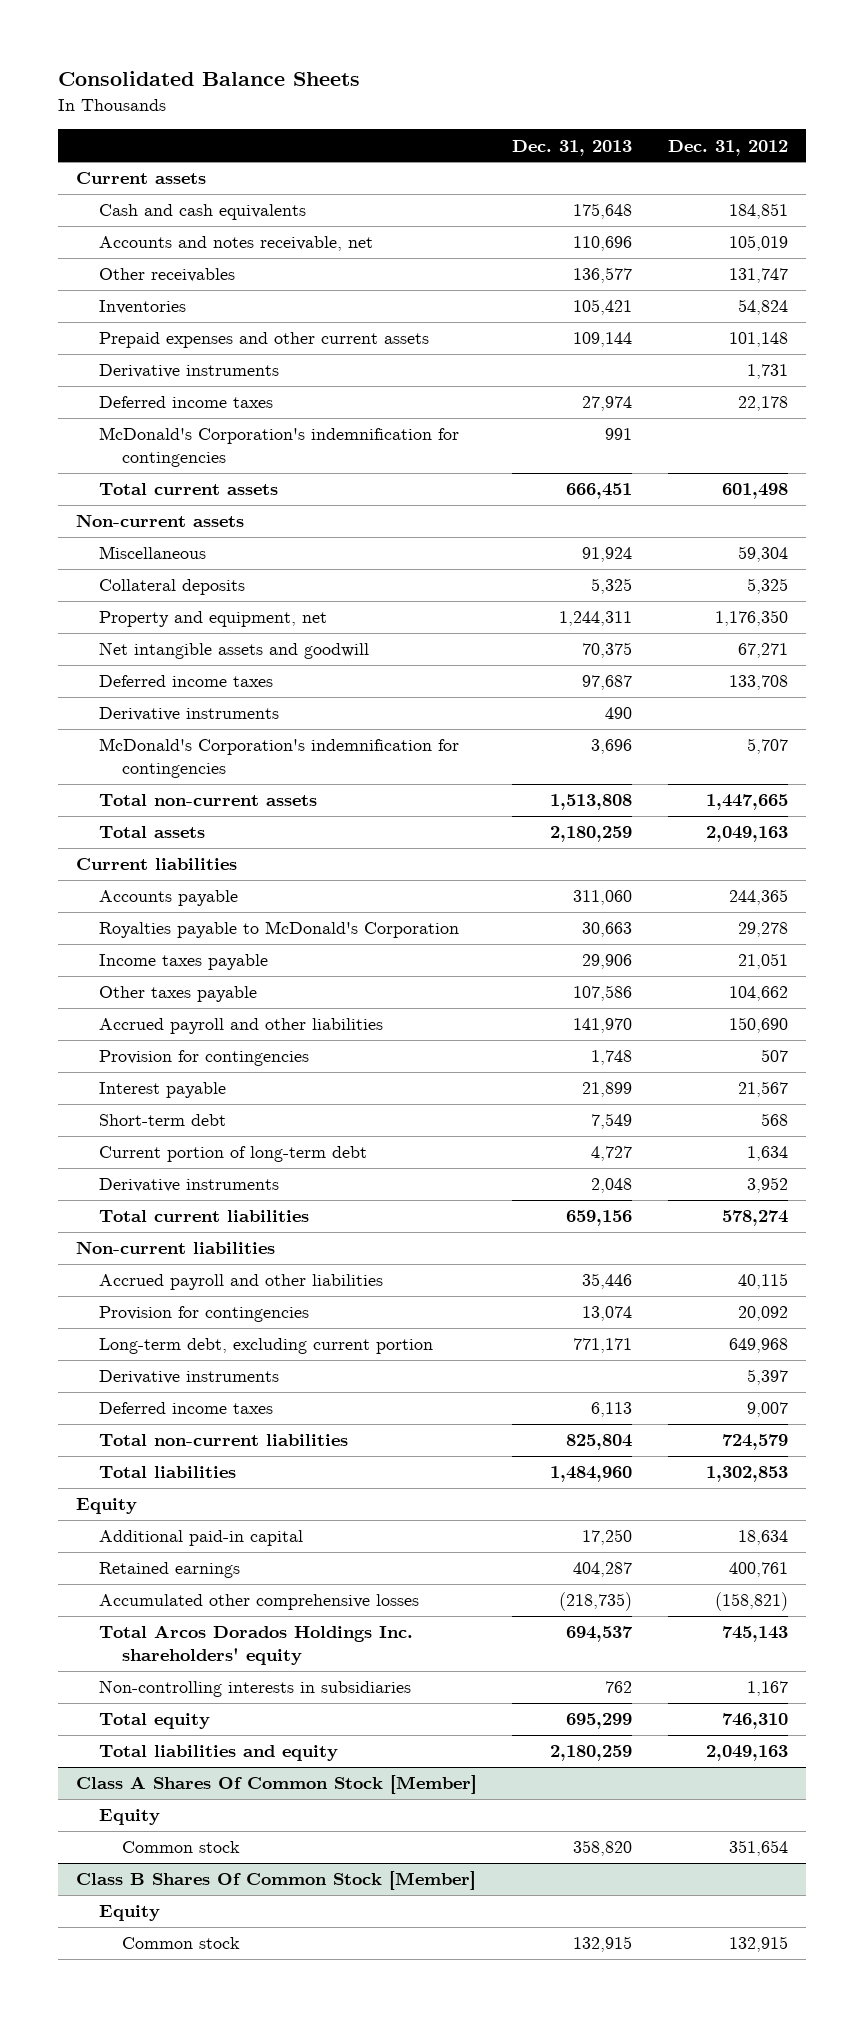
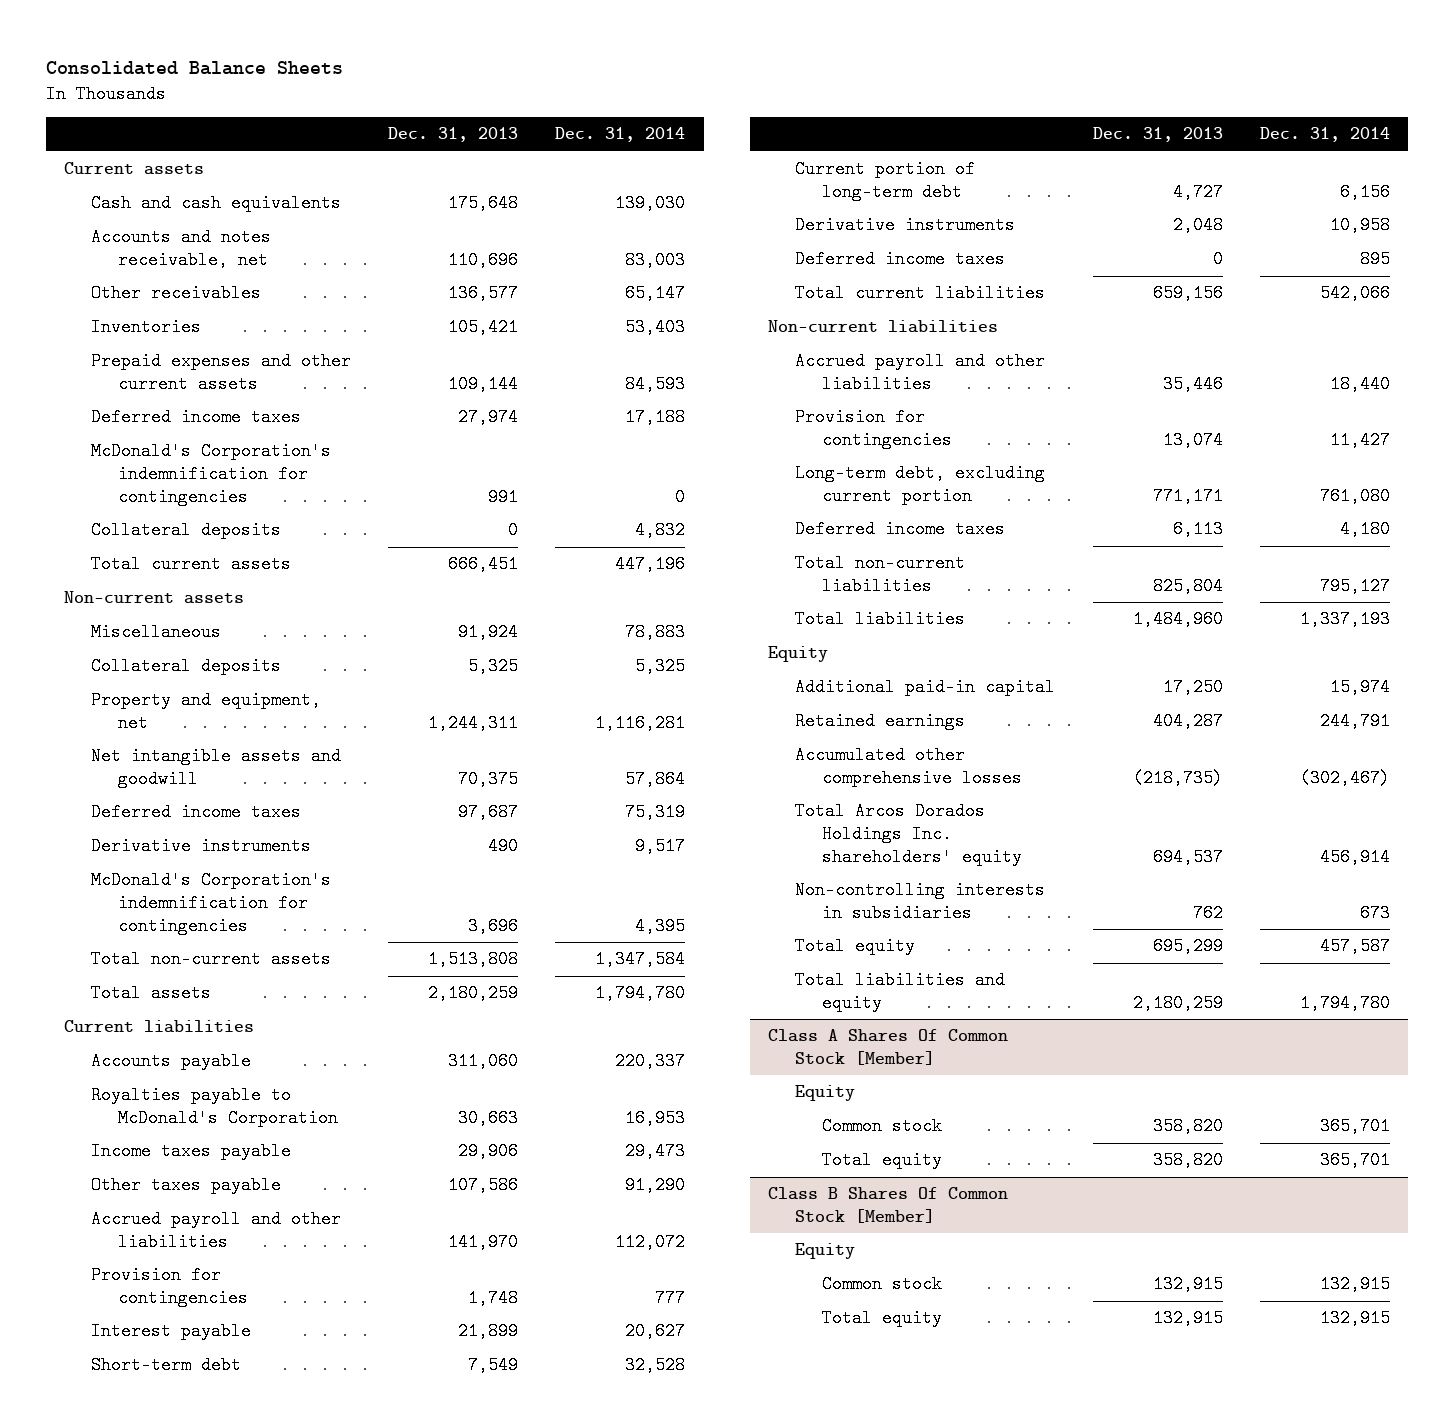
- | Dec. 31, 2013 | Dec. 31, 2012
+ | Dec. 31, 2013 | Dec. 31, 2014
- Derivative instruments | | 1,731
+ Collateral deposits | 0 | 4,832
+ Deferred income taxes | 0 | 895
- Derivative instruments | | 5,397
@ Class A Shares Of Common Stock [Member]
+ Total equity | 358,820 | 365,701
@ Class B Shares Of Common Stock [Member]
+ Total equity | 132,915 | 132,915

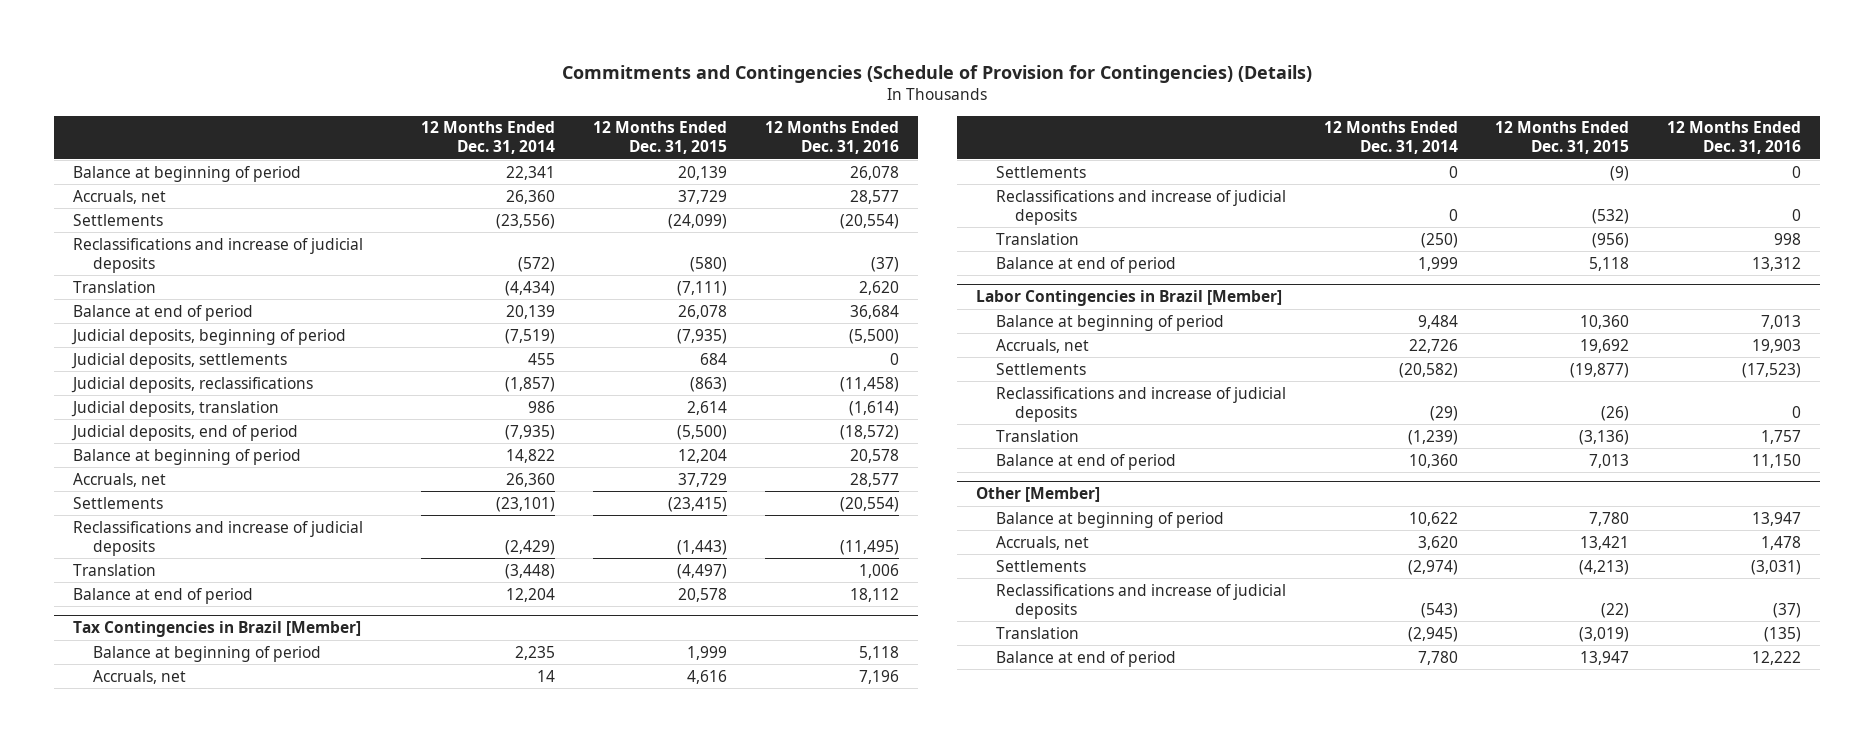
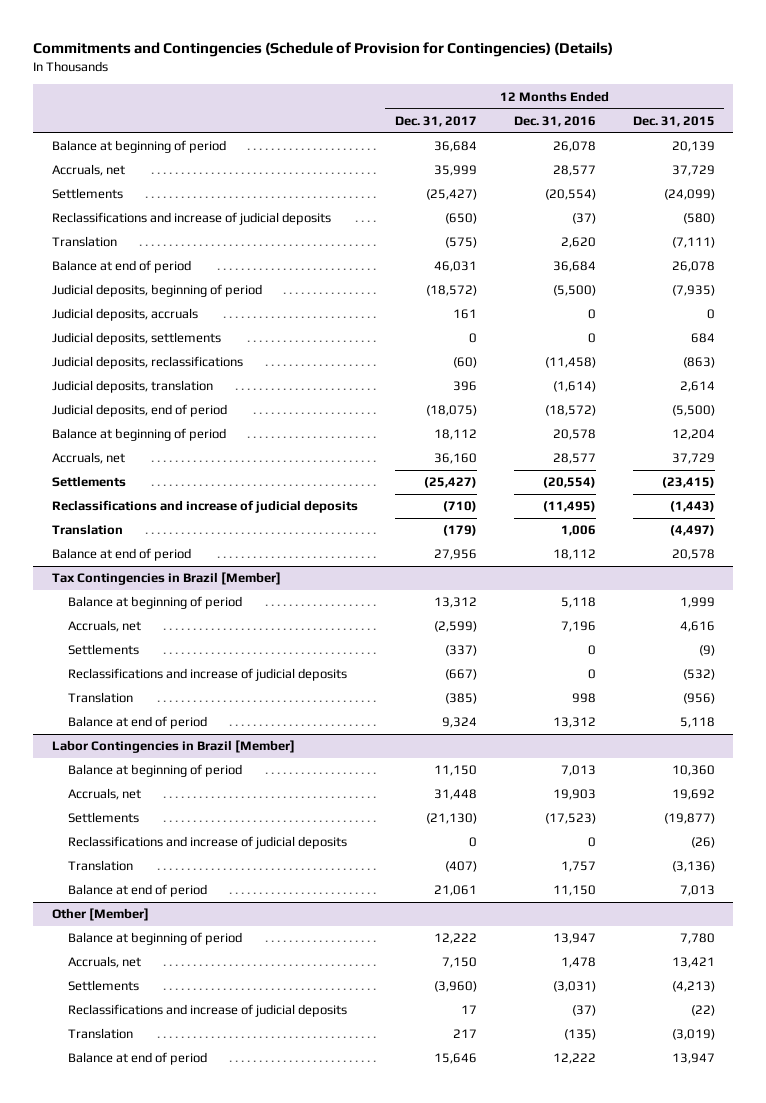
- | 12 Months Ended Dec. 31, 2014 | 12 Months Ended Dec. 31, 2015 | 12 Months Ended Dec. 31, 2016
+ | 12 Months Ended Dec. 31, 2017 | 12 Months Ended Dec. 31, 2016 | 12 Months Ended Dec. 31, 2015
+ Judicial deposits, accruals | 161 | 0 | 0

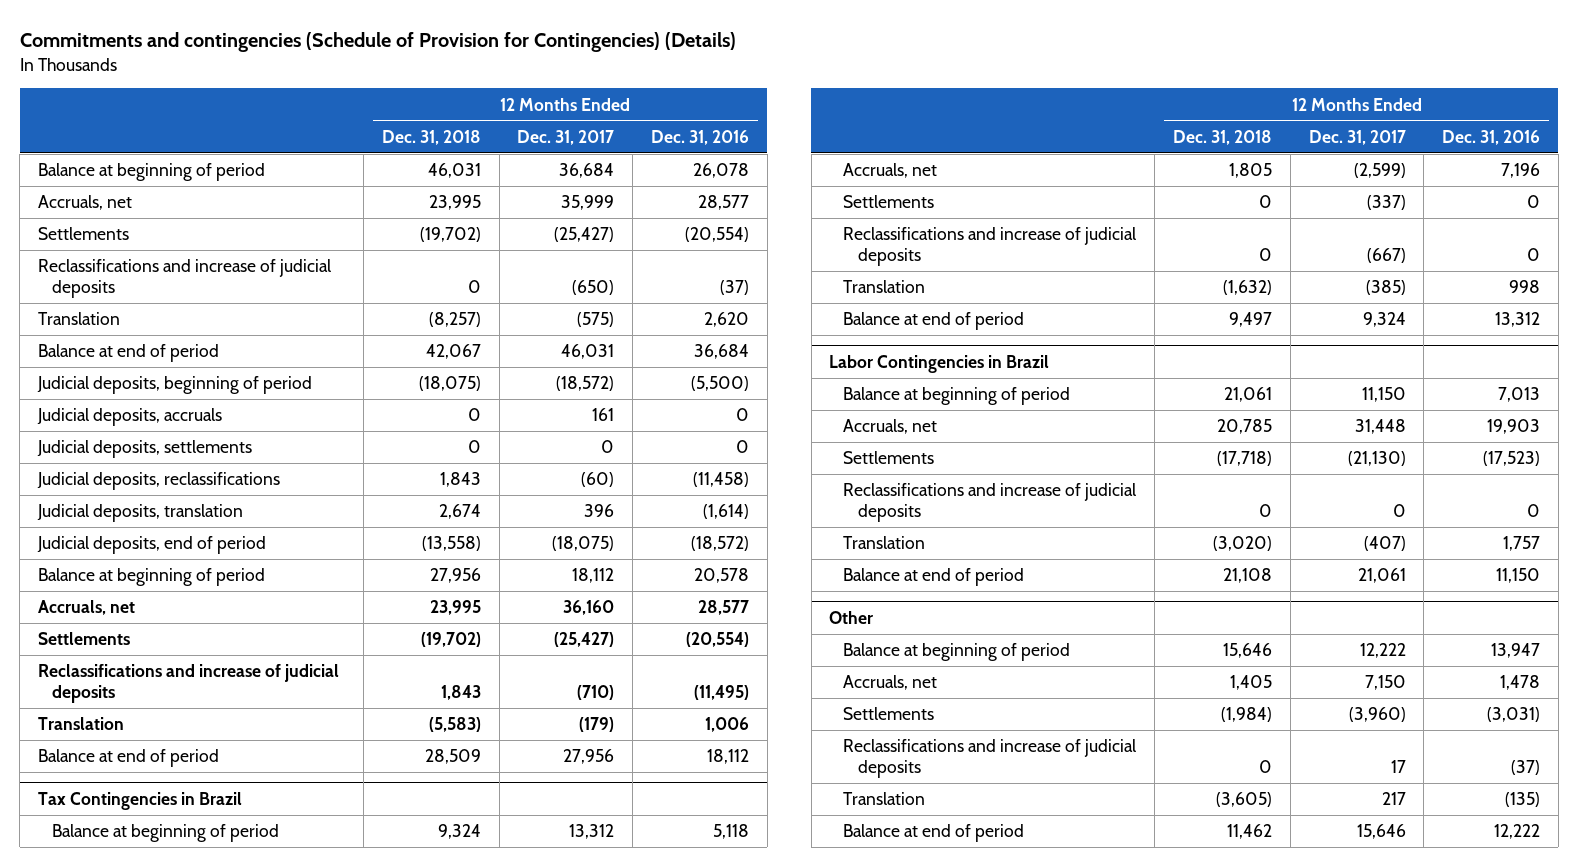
- Commitments and Contingencies (Schedule of Provision for Contingencies) (Details)
+ Commitments and contingencies (Schedule of Provision for Contingencies) (Details)
- | 12 Months Ended Dec. 31, 2017 | 12 Months Ended Dec. 31, 2016 | 12 Months Ended Dec. 31, 2015
+ | 12 Months Ended Dec. 31, 2018 | 12 Months Ended Dec. 31, 2017 | 12 Months Ended Dec. 31, 2016
- Tax Contingencies in Brazil [Member]
+ Tax Contingencies in Brazil
- Labor Contingencies in Brazil [Member]
+ Labor Contingencies in Brazil
- Other [Member]
+ Other

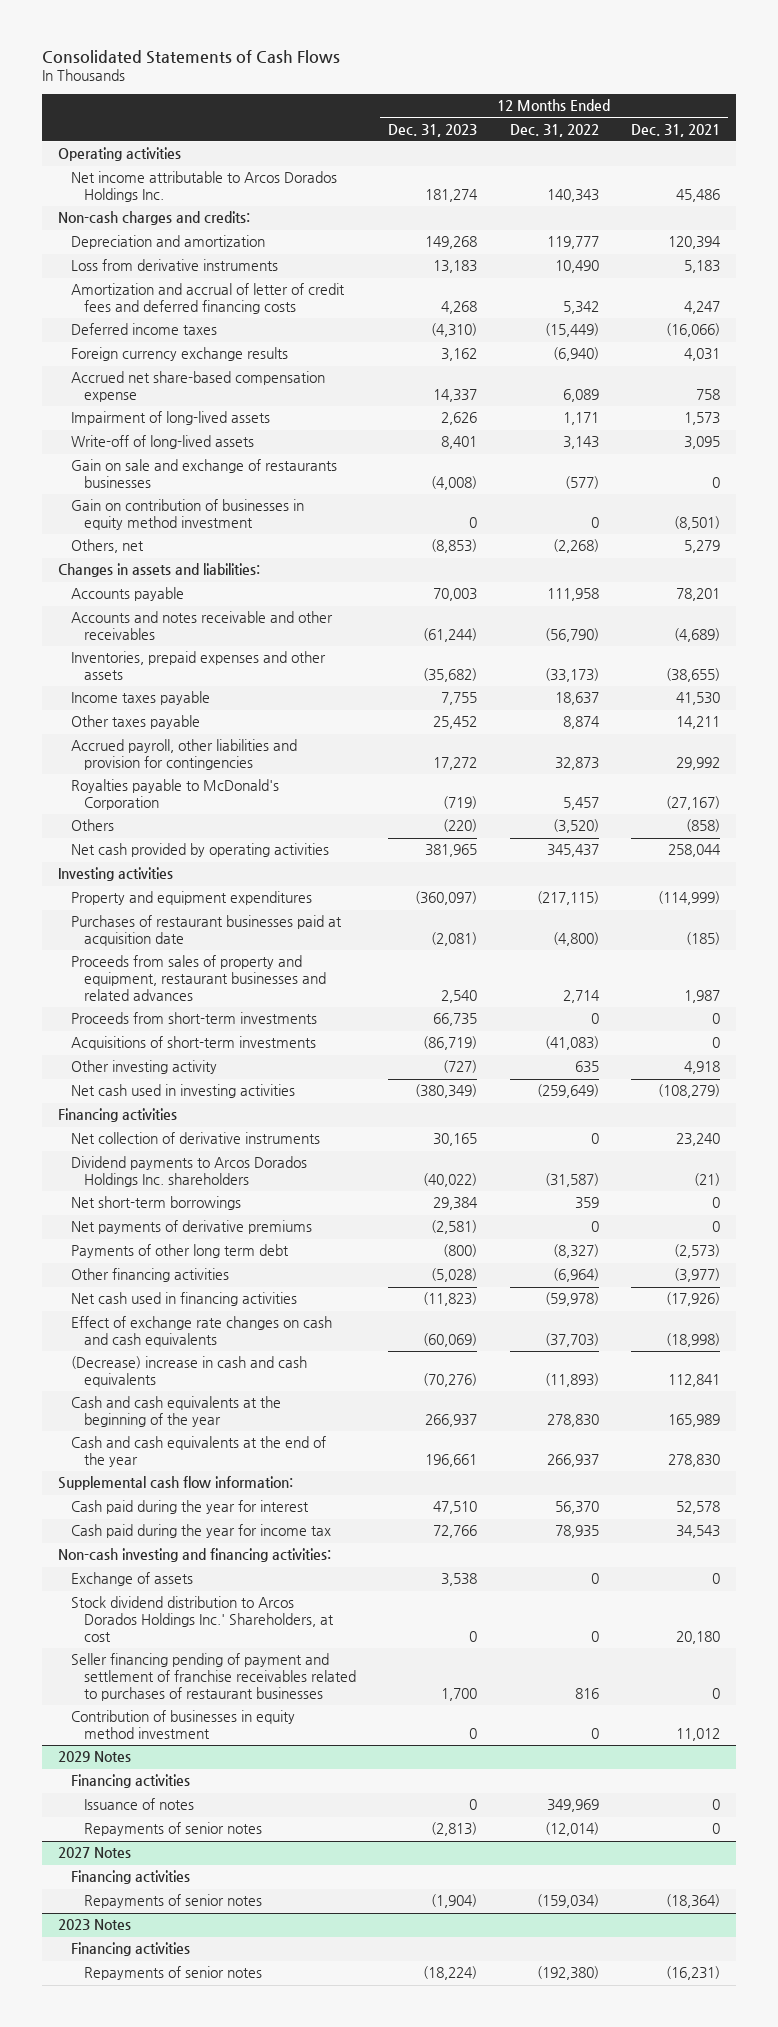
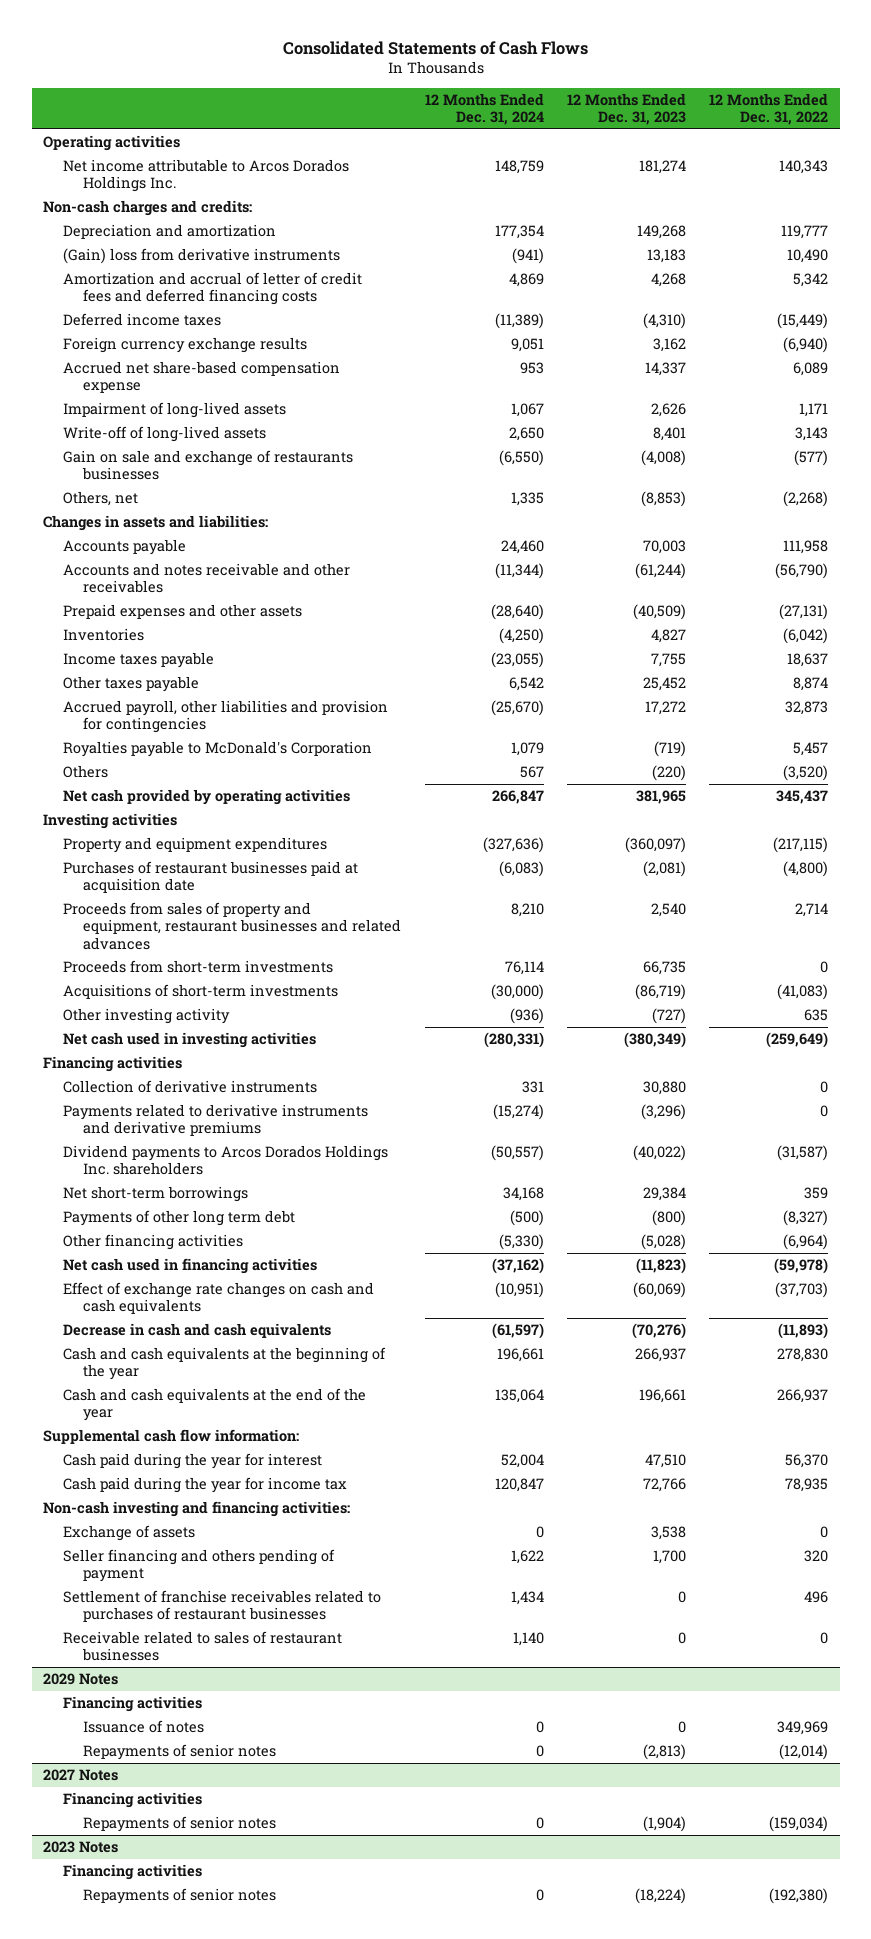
- | 12 Months Ended Dec. 31, 2023 | 12 Months Ended Dec. 31, 2022 | 12 Months Ended Dec. 31, 2021
+ | 12 Months Ended Dec. 31, 2024 | 12 Months Ended Dec. 31, 2023 | 12 Months Ended Dec. 31, 2022
- Loss from derivative instruments | 13,183 | 10,490 | 5,183
+ (Gain) loss from derivative instruments | (941) | 13,183 | 10,490
- Gain on contribution of businesses in equity method investment | 0 | 0 | (8,501)
- Inventories, prepaid expenses and other assets | (35,682) | (33,173) | (38,655)
+ Prepaid expenses and other assets | (28,640) | (40,509) | (27,131)
+ Inventories | (4,250) | 4,827 | (6,042)
- Net collection of derivative instruments | 30,165 | 0 | 23,240
+ Collection of derivative instruments | 331 | 30,880 | 0
+ Payments related to derivative instruments and derivative premiums | (15,274) | (3,296) | 0
- Net payments of derivative premiums | (2,581) | 0 | 0
- (Decrease) increase in cash and cash equivalents | (70,276) | (11,893) | 112,841
+ Decrease in cash and cash equivalents | (61,597) | (70,276) | (11,893)
- Stock dividend distribution to Arcos Dorados Holdings Inc.' Shareholders, at cost | 0 | 0 | 20,180
- Seller financing pending of payment and settlement of franchise receivables related to purchases of restaurant businesses | 1,700 | 816 | 0
- Contribution of businesses in equity method investment | 0 | 0 | 11,012
+ Seller financing and others pending of payment | 1,622 | 1,700 | 320
+ Settlement of franchise receivables related to purchases of restaurant businesses | 1,434 | 0 | 496
+ Receivable related to sales of restaurant businesses | 1,140 | 0 | 0

